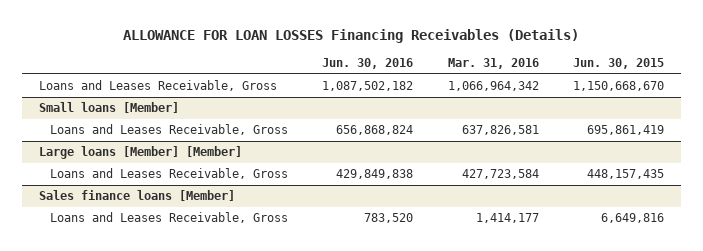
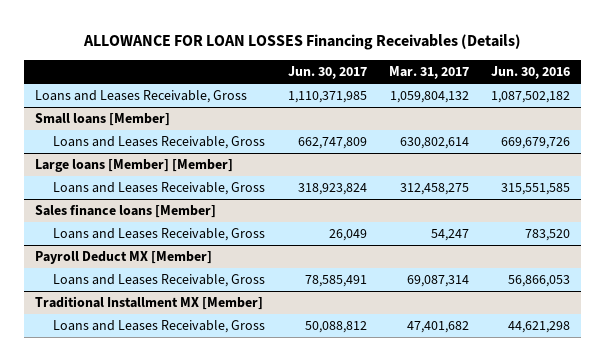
- | Jun. 30, 2016 | Mar. 31, 2016 | Jun. 30, 2015
+ | Jun. 30, 2017 | Mar. 31, 2017 | Jun. 30, 2016
@ Small loans [Member]
- Loans and Leases Receivable, Gross | 656,868,824 | 637,826,581 | 695,861,419
+ Loans and Leases Receivable, Gross | 662,747,809 | 630,802,614 | 669,679,726
@ Large loans [Member] [Member]
- Loans and Leases Receivable, Gross | 429,849,838 | 427,723,584 | 448,157,435
+ Loans and Leases Receivable, Gross | 318,923,824 | 312,458,275 | 315,551,585
+ Payroll Deduct MX [Member]
+ Loans and Leases Receivable, Gross | 78,585,491 | 69,087,314 | 56,866,053
+ Traditional Installment MX [Member]
+ Loans and Leases Receivable, Gross | 50,088,812 | 47,401,682 | 44,621,298

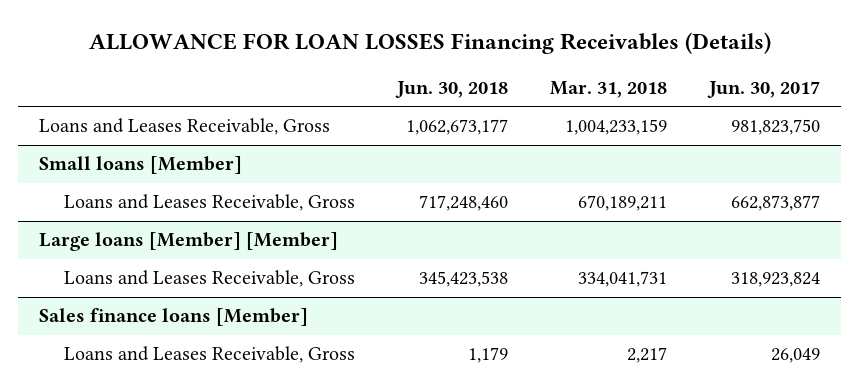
- | Jun. 30, 2017 | Mar. 31, 2017 | Jun. 30, 2016
+ | Jun. 30, 2018 | Mar. 31, 2018 | Jun. 30, 2017
- Loans and Leases Receivable, Gross | 1,110,371,985 | 1,059,804,132 | 1,087,502,182
+ Loans and Leases Receivable, Gross | 1,062,673,177 | 1,004,233,159 | 981,823,750
@ Small loans [Member]
- Loans and Leases Receivable, Gross | 662,747,809 | 630,802,614 | 669,679,726
+ Loans and Leases Receivable, Gross | 717,248,460 | 670,189,211 | 662,873,877
- Payroll Deduct MX [Member]
- Loans and Leases Receivable, Gross | 78,585,491 | 69,087,314 | 56,866,053
- Traditional Installment MX [Member]
- Loans and Leases Receivable, Gross | 50,088,812 | 47,401,682 | 44,621,298

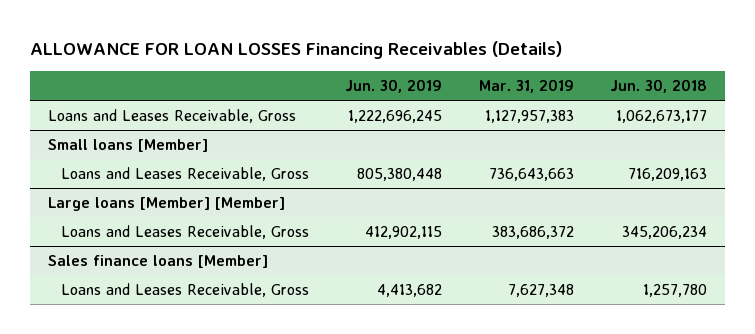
- | Jun. 30, 2018 | Mar. 31, 2018 | Jun. 30, 2017
+ | Jun. 30, 2019 | Mar. 31, 2019 | Jun. 30, 2018
@ Small loans [Member]
- Loans and Leases Receivable, Gross | 717,248,460 | 670,189,211 | 662,873,877
+ Loans and Leases Receivable, Gross | 805,380,448 | 736,643,663 | 716,209,163
@ Large loans [Member] [Member]
- Loans and Leases Receivable, Gross | 345,423,538 | 334,041,731 | 318,923,824
+ Loans and Leases Receivable, Gross | 412,902,115 | 383,686,372 | 345,206,234
@ Sales finance loans [Member]
- Loans and Leases Receivable, Gross | 1,179 | 2,217 | 26,049
+ Loans and Leases Receivable, Gross | 4,413,682 | 7,627,348 | 1,257,780

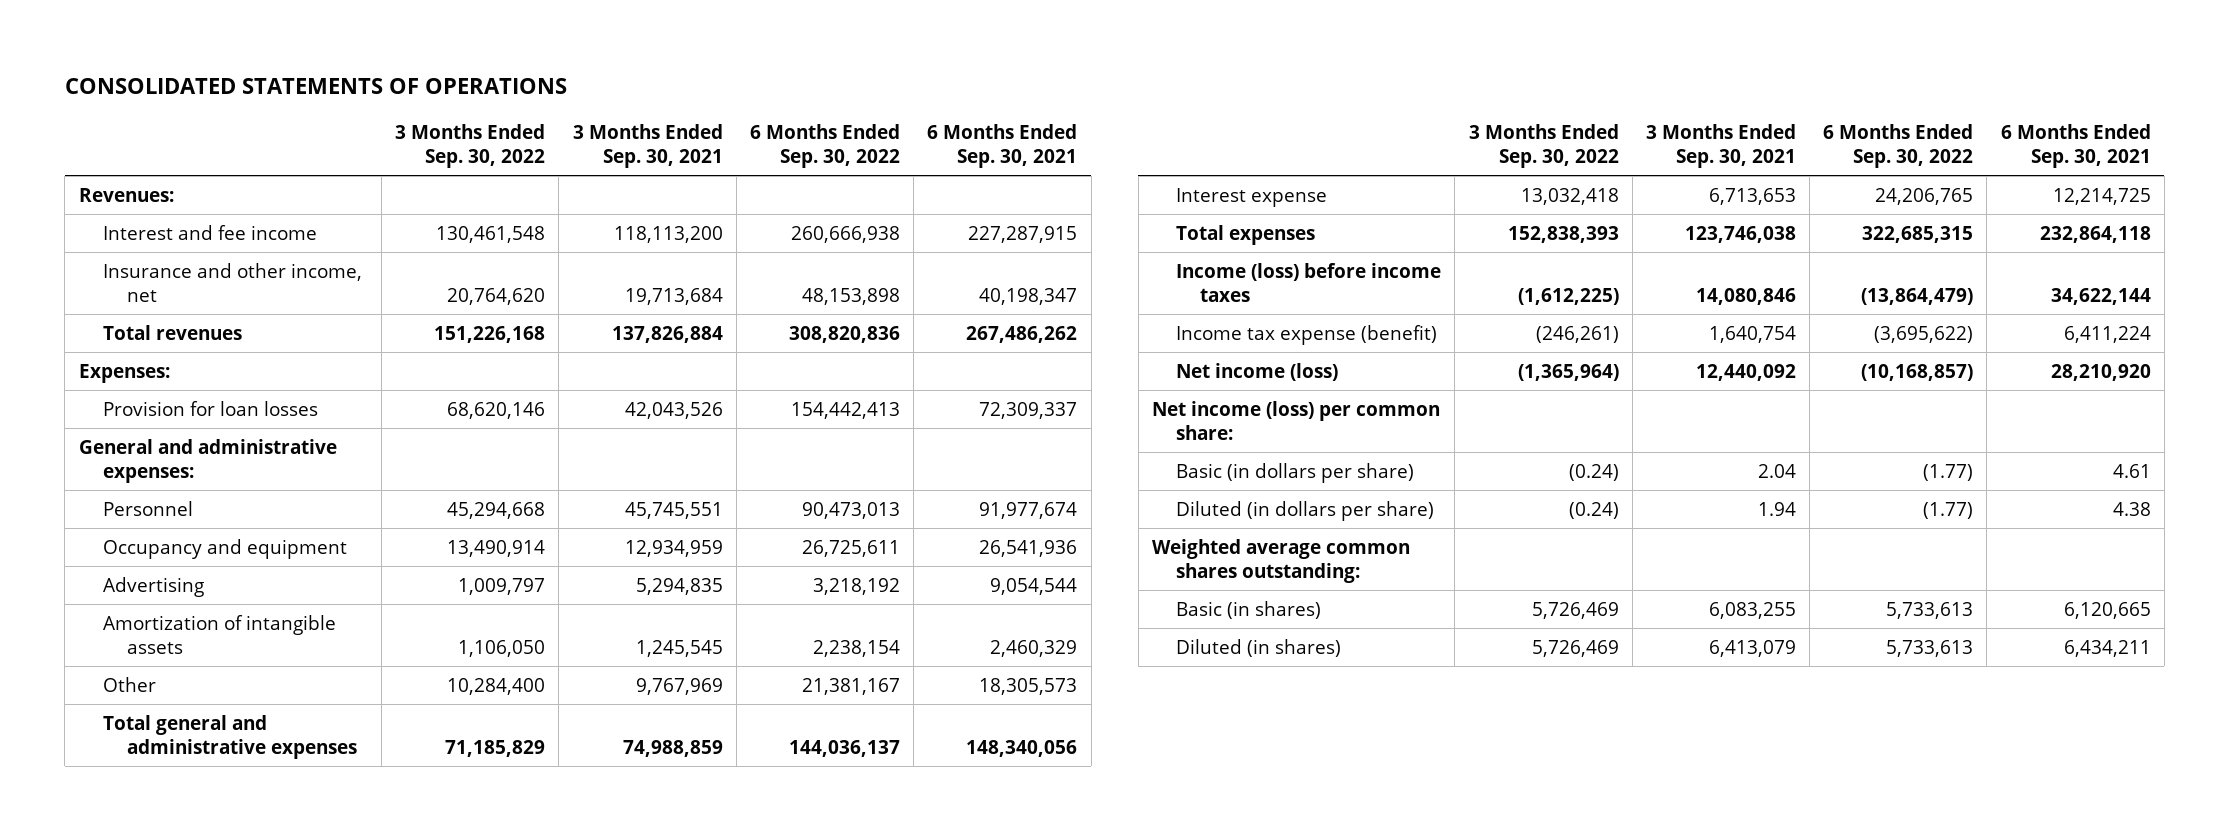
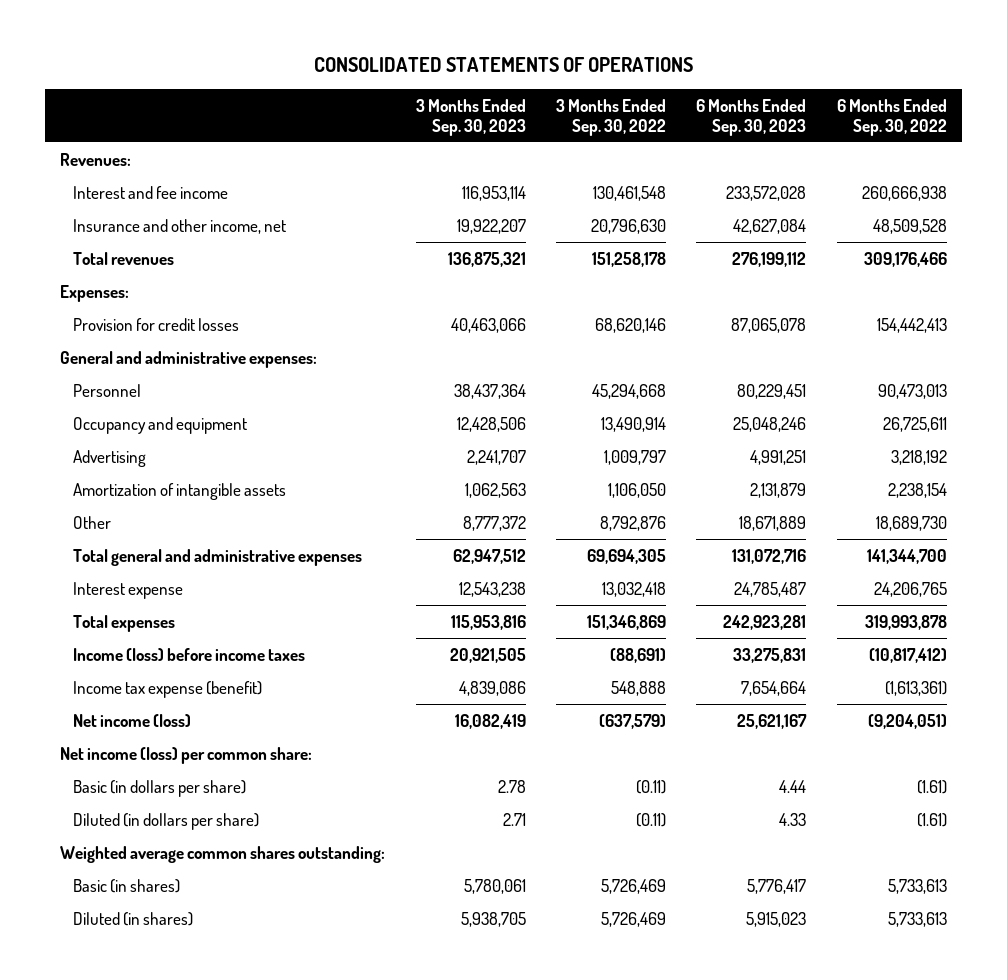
- | 3 Months Ended Sep. 30, 2022 | 3 Months Ended Sep. 30, 2021 | 6 Months Ended Sep. 30, 2022 | 6 Months Ended Sep. 30, 2021
+ | 3 Months Ended Sep. 30, 2023 | 3 Months Ended Sep. 30, 2022 | 6 Months Ended Sep. 30, 2023 | 6 Months Ended Sep. 30, 2022
- Insurance and other income, net | 20,764,620 | 19,713,684 | 48,153,898 | 40,198,347
- Total revenues | 151,226,168 | 137,826,884 | 308,820,836 | 267,486,262
+ Insurance and other income, net | 19,922,207 | 20,796,630 | 42,627,084 | 48,509,528
+ Total revenues | 136,875,321 | 151,258,178 | 276,199,112 | 309,176,466
- Provision for loan losses | 68,620,146 | 42,043,526 | 154,442,413 | 72,309,337
+ Provision for credit losses | 40,463,066 | 68,620,146 | 87,065,078 | 154,442,413
- Other | 10,284,400 | 9,767,969 | 21,381,167 | 18,305,573
- Total general and administrative expenses | 71,185,829 | 74,988,859 | 144,036,137 | 148,340,056
+ Other | 8,777,372 | 8,792,876 | 18,671,889 | 18,689,730
+ Total general and administrative expenses | 62,947,512 | 69,694,305 | 131,072,716 | 141,344,700
- Total expenses | 152,838,393 | 123,746,038 | 322,685,315 | 232,864,118
- Income (loss) before income taxes | (1,612,225) | 14,080,846 | (13,864,479) | 34,622,144
- Income tax expense (benefit) | (246,261) | 1,640,754 | (3,695,622) | 6,411,224
- Net income (loss) | (1,365,964) | 12,440,092 | (10,168,857) | 28,210,920
+ Total expenses | 115,953,816 | 151,346,869 | 242,923,281 | 319,993,878
+ Income (loss) before income taxes | 20,921,505 | (88,691) | 33,275,831 | (10,817,412)
+ Income tax expense (benefit) | 4,839,086 | 548,888 | 7,654,664 | (1,613,361)
+ Net income (loss) | 16,082,419 | (637,579) | 25,621,167 | (9,204,051)
- Basic (in dollars per share) | (0.24) | 2.04 | (1.77) | 4.61
- Diluted (in dollars per share) | (0.24) | 1.94 | (1.77) | 4.38
+ Basic (in dollars per share) | 2.78 | (0.11) | 4.44 | (1.61)
+ Diluted (in dollars per share) | 2.71 | (0.11) | 4.33 | (1.61)

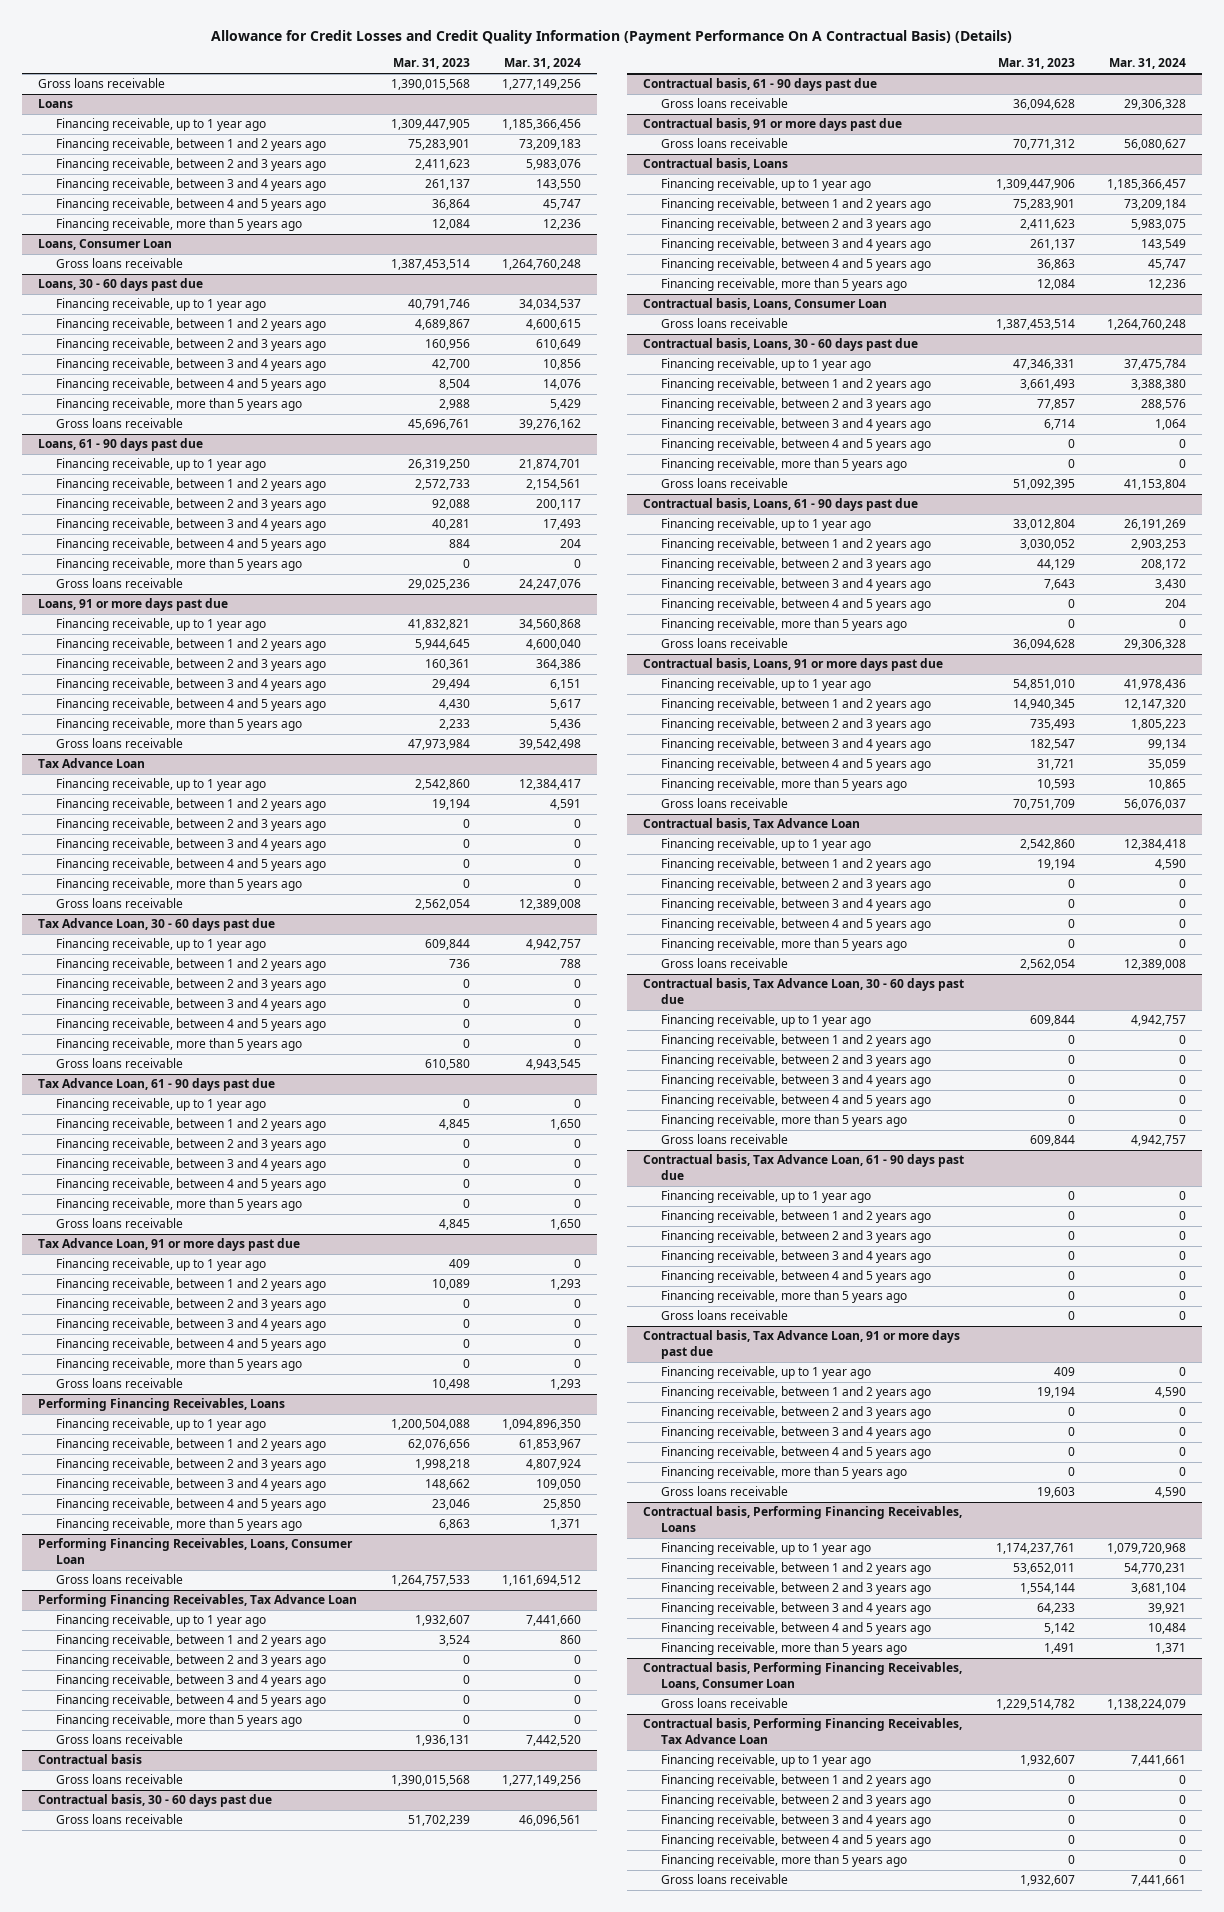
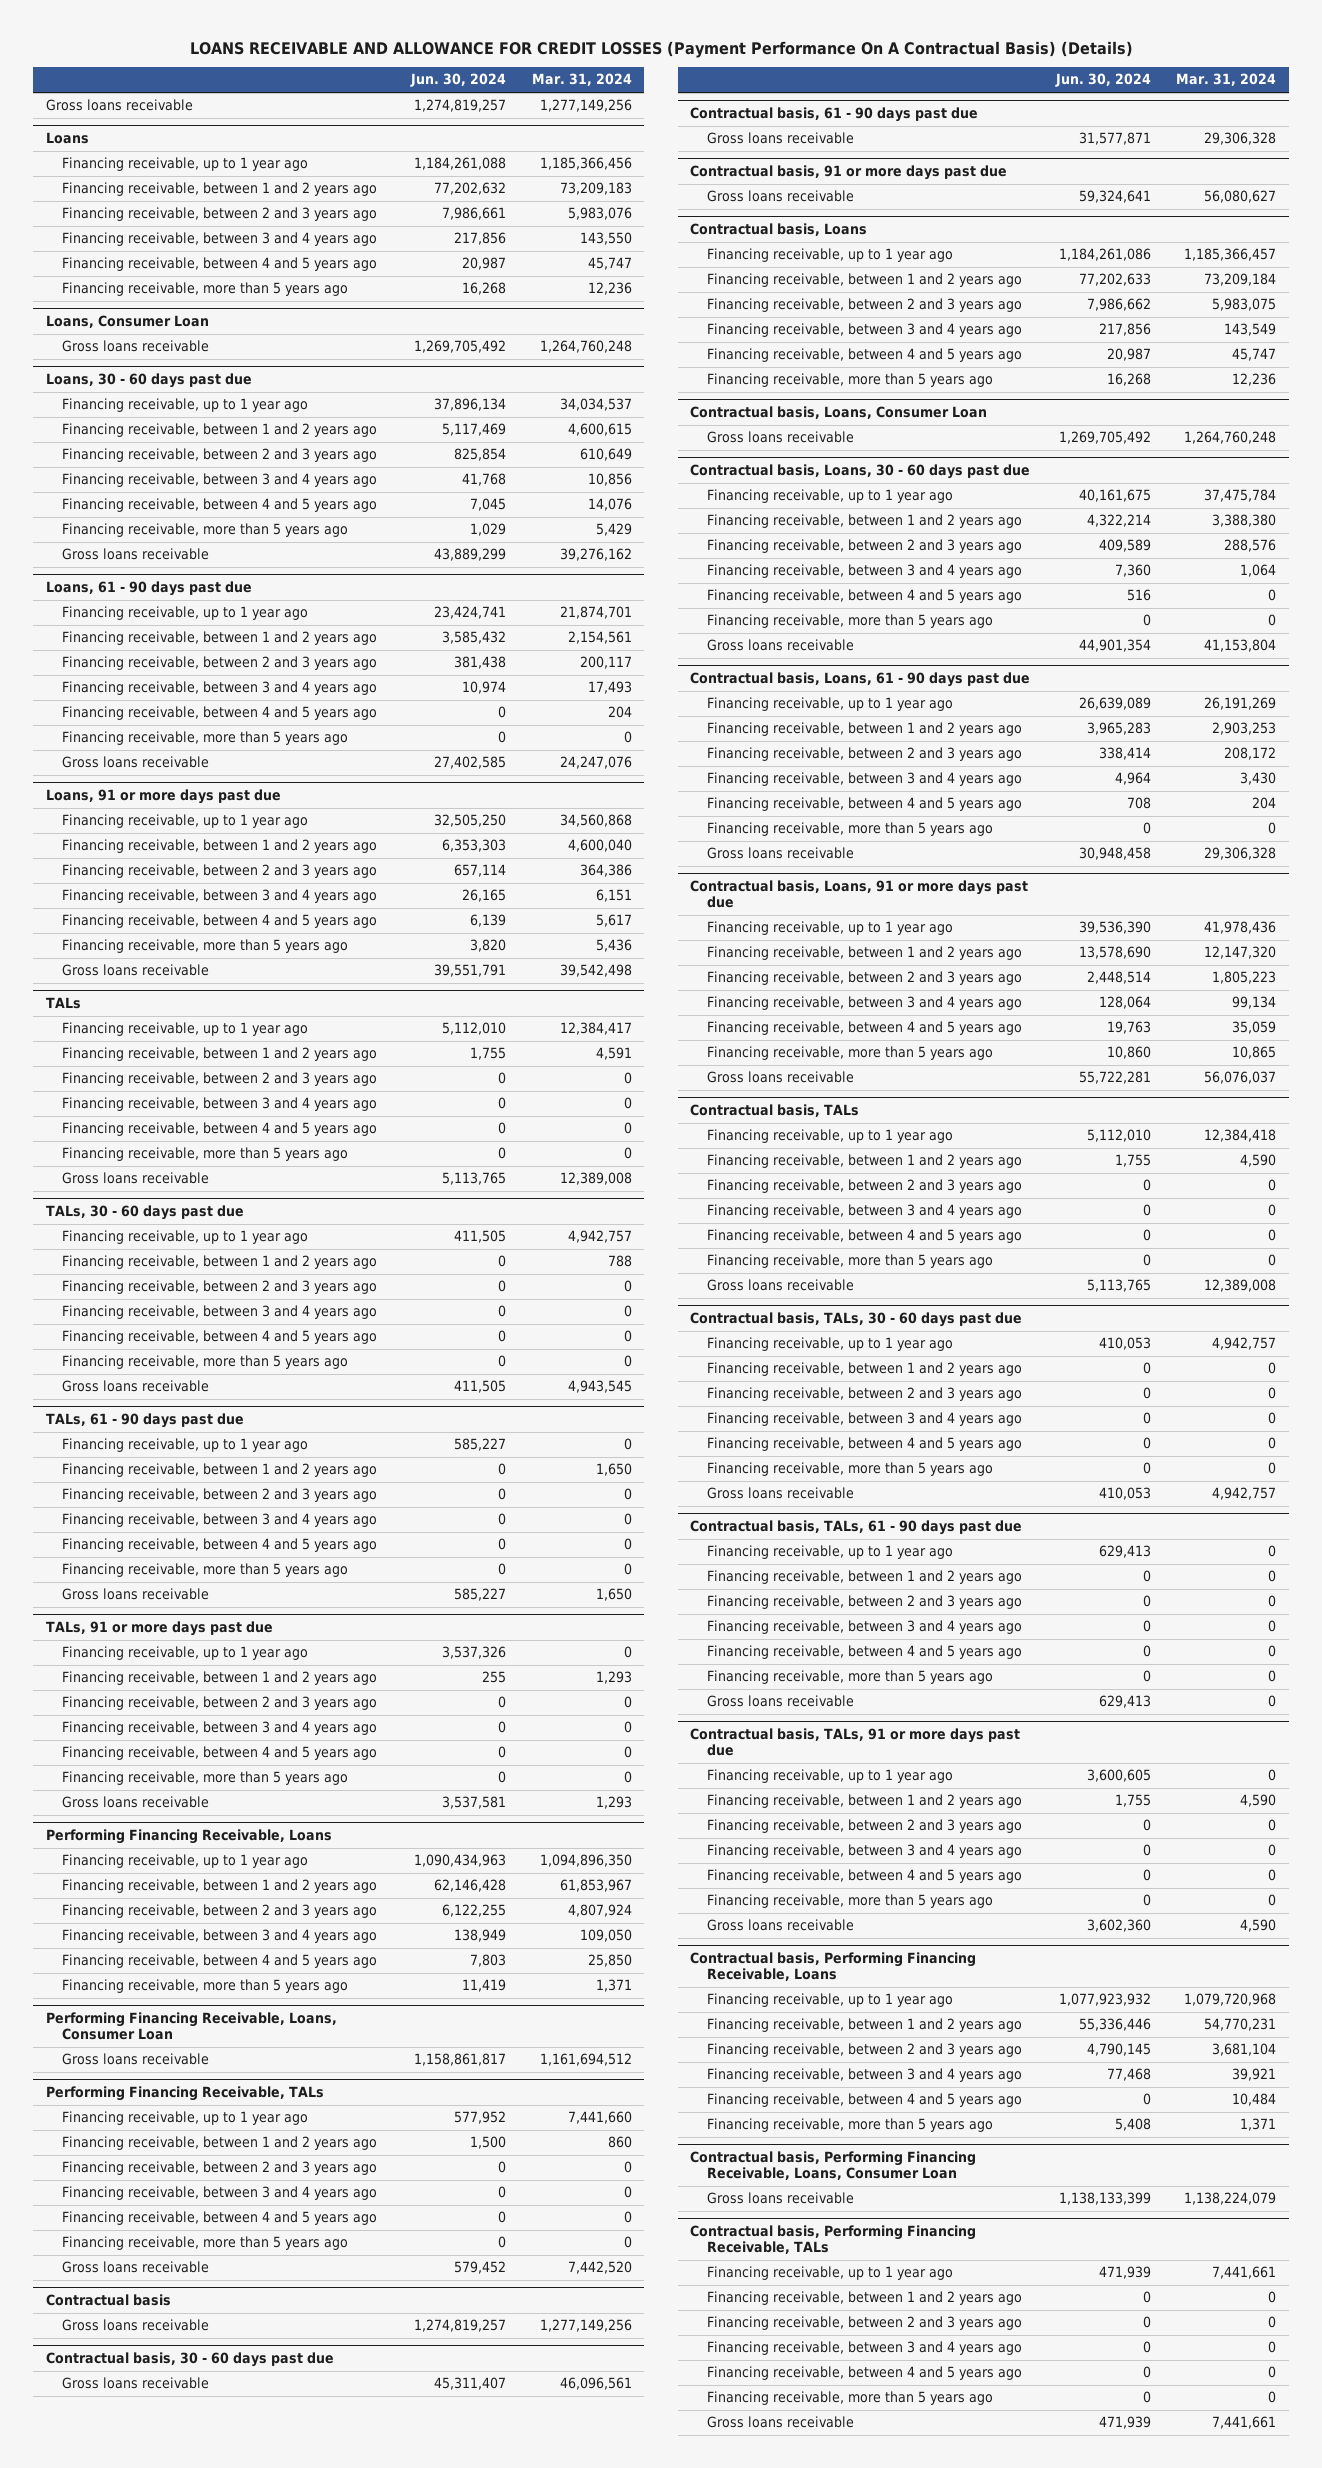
- Allowance for Credit Losses and Credit Quality Information (Payment Performance On A Contractual Basis) (Details)
+ LOANS RECEIVABLE AND ALLOWANCE FOR CREDIT LOSSES (Payment Performance On A Contractual Basis) (Details)
- | Mar. 31, 2023 | Mar. 31, 2024
+ | Jun. 30, 2024 | Mar. 31, 2024
- Tax Advance Loan
+ TALs
- Tax Advance Loan, 30 - 60 days past due
+ TALs, 30 - 60 days past due
- Tax Advance Loan, 61 - 90 days past due
+ TALs, 61 - 90 days past due
- Tax Advance Loan, 91 or more days past due
+ TALs, 91 or more days past due
- Performing Financing Receivables, Loans
+ Performing Financing Receivable, Loans
- Performing Financing Receivables, Loans, Consumer Loan
+ Performing Financing Receivable, Loans, Consumer Loan
- Performing Financing Receivables, Tax Advance Loan
+ Performing Financing Receivable, TALs
- Contractual basis, Tax Advance Loan
+ Contractual basis, TALs
- Contractual basis, Tax Advance Loan, 30 - 60 days past due
+ Contractual basis, TALs, 30 - 60 days past due
- Contractual basis, Tax Advance Loan, 61 - 90 days past due
+ Contractual basis, TALs, 61 - 90 days past due
- Contractual basis, Tax Advance Loan, 91 or more days past due
+ Contractual basis, TALs, 91 or more days past due
- Contractual basis, Performing Financing Receivables, Loans
+ Contractual basis, Performing Financing Receivable, Loans
- Contractual basis, Performing Financing Receivables, Loans, Consumer Loan
+ Contractual basis, Performing Financing Receivable, Loans, Consumer Loan
- Contractual basis, Performing Financing Receivables, Tax Advance Loan
+ Contractual basis, Performing Financing Receivable, TALs

